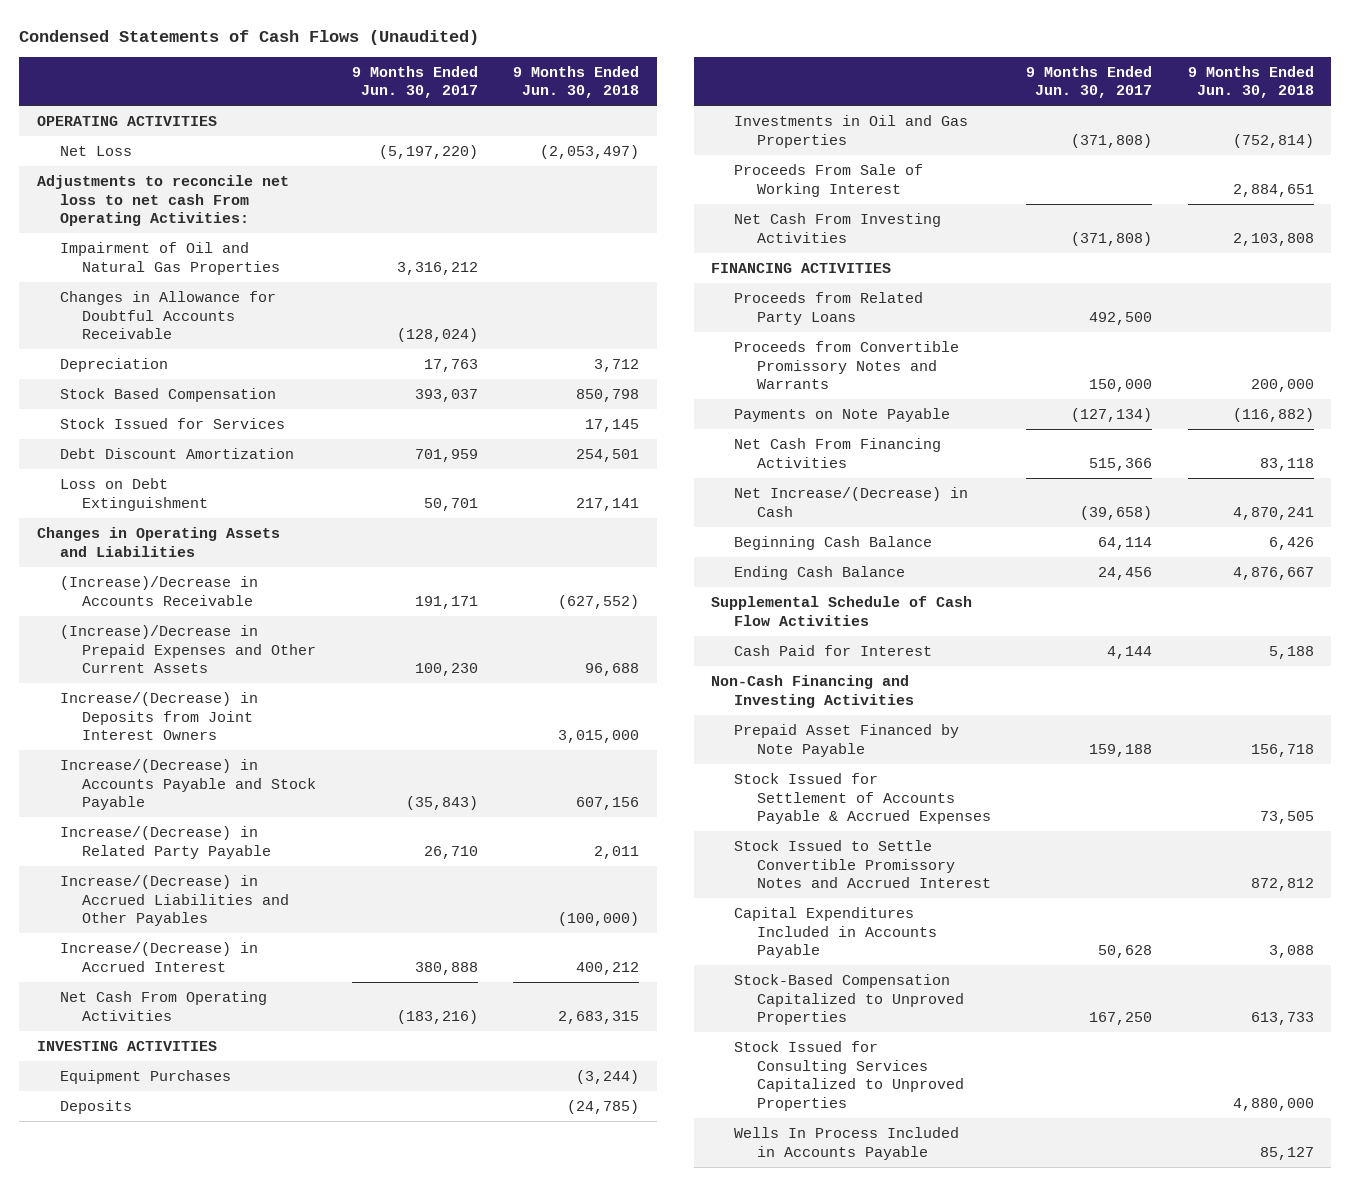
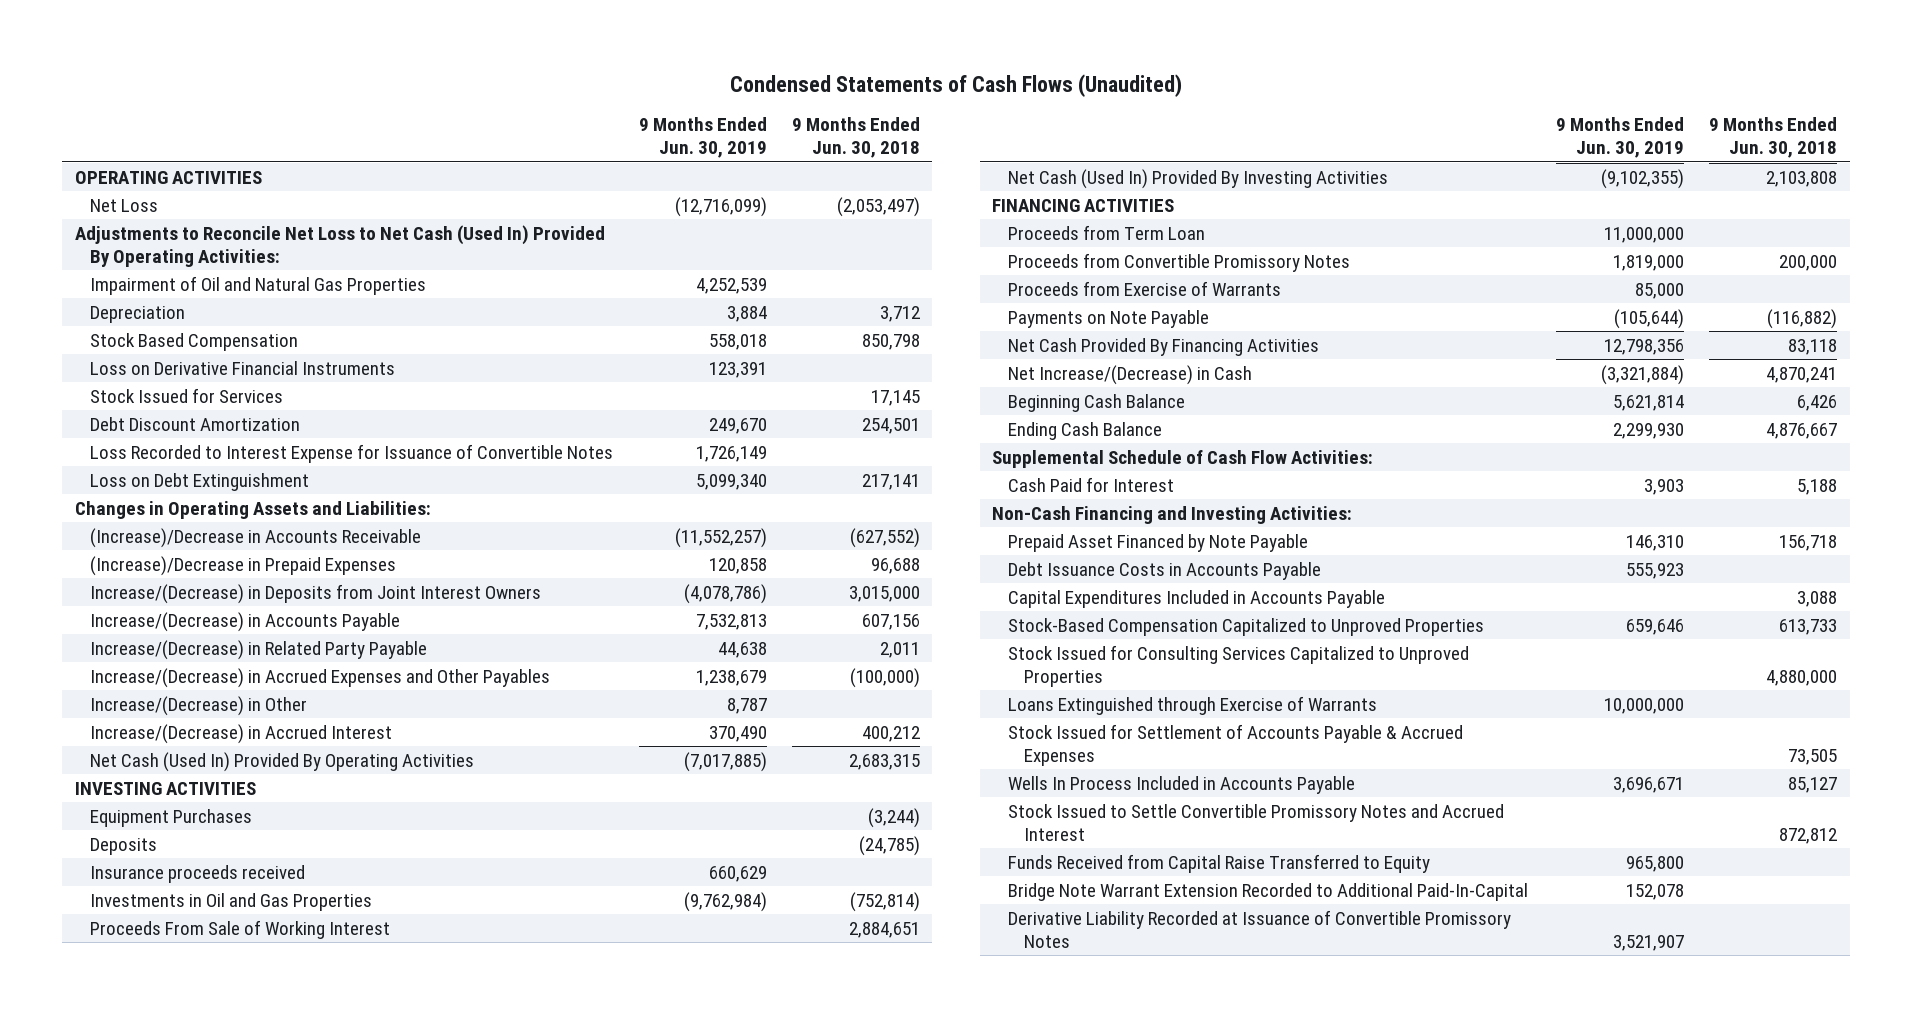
- | 9 Months Ended Jun. 30, 2017 | 9 Months Ended Jun. 30, 2018
+ | 9 Months Ended Jun. 30, 2019 | 9 Months Ended Jun. 30, 2018
- Adjustments to reconcile net loss to net cash From Operating Activities:
+ Adjustments to Reconcile Net Loss to Net Cash (Used In) Provided By Operating Activities:
- Changes in Allowance for Doubtful Accounts Receivable | (128,024) |
+ Loss on Derivative Financial Instruments | 123,391 |
+ Loss Recorded to Interest Expense for Issuance of Convertible Notes | 1,726,149 |
- Changes in Operating Assets and Liabilities
+ Changes in Operating Assets and Liabilities:
- (Increase)/Decrease in Prepaid Expenses and Other Current Assets | 100,230 | 96,688
+ (Increase)/Decrease in Prepaid Expenses | 120,858 | 96,688
- Increase/(Decrease) in Accounts Payable and Stock Payable | (35,843) | 607,156
+ Increase/(Decrease) in Accounts Payable | 7,532,813 | 607,156
- Increase/(Decrease) in Accrued Liabilities and Other Payables | | (100,000)
+ Increase/(Decrease) in Accrued Expenses and Other Payables | 1,238,679 | (100,000)
+ Increase/(Decrease) in Other | 8,787 |
- Net Cash From Operating Activities | (183,216) | 2,683,315
+ Net Cash (Used In) Provided By Operating Activities | (7,017,885) | 2,683,315
+ Insurance proceeds received | 660,629 |
- Net Cash From Investing Activities | (371,808) | 2,103,808
+ Net Cash (Used In) Provided By Investing Activities | (9,102,355) | 2,103,808
- Proceeds from Related Party Loans | 492,500 |
- Proceeds from Convertible Promissory Notes and Warrants | 150,000 | 200,000
+ Proceeds from Term Loan | 11,000,000 |
+ Proceeds from Convertible Promissory Notes | 1,819,000 | 200,000
+ Proceeds from Exercise of Warrants | 85,000 |
- Net Cash From Financing Activities | 515,366 | 83,118
+ Net Cash Provided By Financing Activities | 12,798,356 | 83,118
- Supplemental Schedule of Cash Flow Activities
+ Supplemental Schedule of Cash Flow Activities:
- Non-Cash Financing and Investing Activities
+ Non-Cash Financing and Investing Activities:
+ Debt Issuance Costs in Accounts Payable | 555,923 |
+ Loans Extinguished through Exercise of Warrants | 10,000,000 |
moved down: Stock Issued for Settlement of Accounts Payable & Accrued Expenses | | 73,505
moved down: Stock Issued to Settle Convertible Promissory Notes and Accrued Interest | | 872,812
+ Funds Received from Capital Raise Transferred to Equity | 965,800 |
+ Bridge Note Warrant Extension Recorded to Additional Paid-In-Capital | 152,078 |
+ Derivative Liability Recorded at Issuance of Convertible Promissory Notes | 3,521,907 |

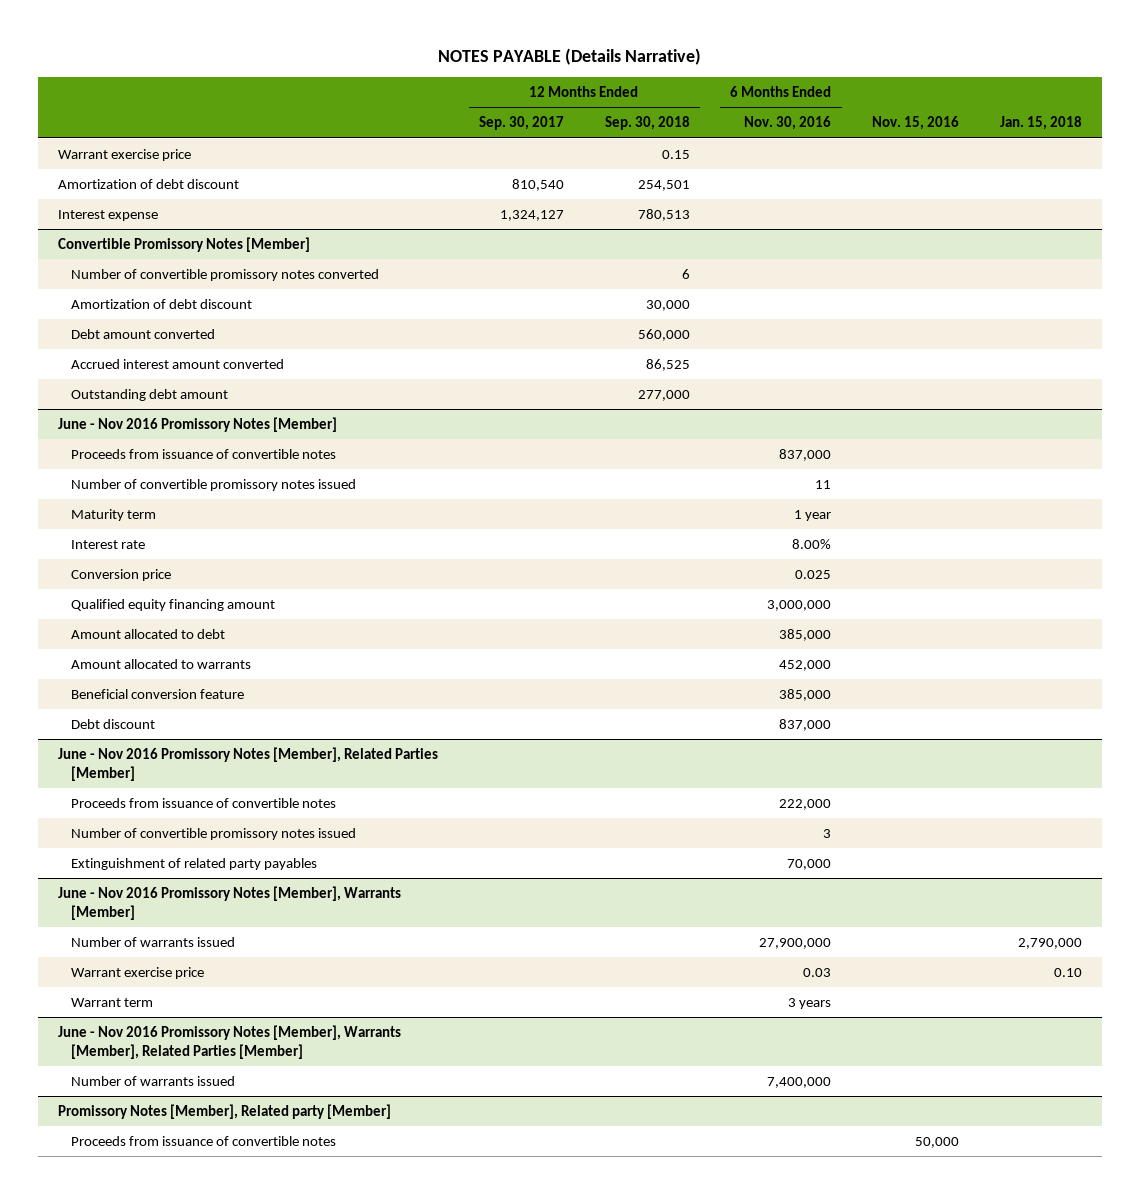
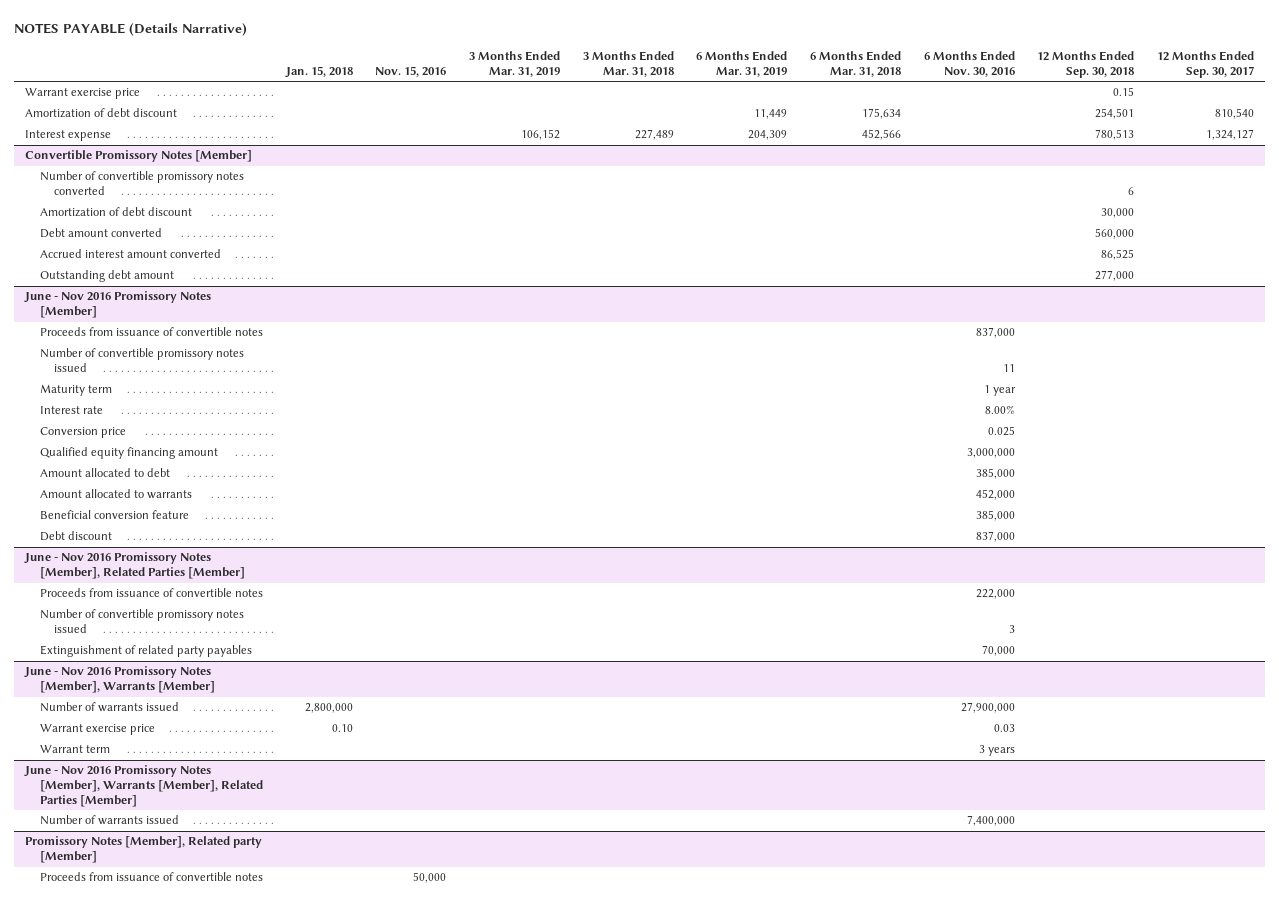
- | 12 Months Ended Sep. 30, 2017 | 12 Months Ended Sep. 30, 2018 | 6 Months Ended Nov. 30, 2016 | Nov. 15, 2016 | Jan. 15, 2018
+ | Jan. 15, 2018 | Nov. 15, 2016 | 3 Months Ended Mar. 31, 2019 | 3 Months Ended Mar. 31, 2018 | 6 Months Ended Mar. 31, 2019 | 6 Months Ended Mar. 31, 2018 | 6 Months Ended Nov. 30, 2016 | 12 Months Ended Sep. 30, 2018 | 12 Months Ended Sep. 30, 2017
@ June - Nov 2016 Promissory Notes [Member], Warrants [Member]
- Number of warrants issued | | | 27,900,000 | | 2,790,000
+ Number of warrants issued | 2,800,000 | | | | | | 27,900,000 | |

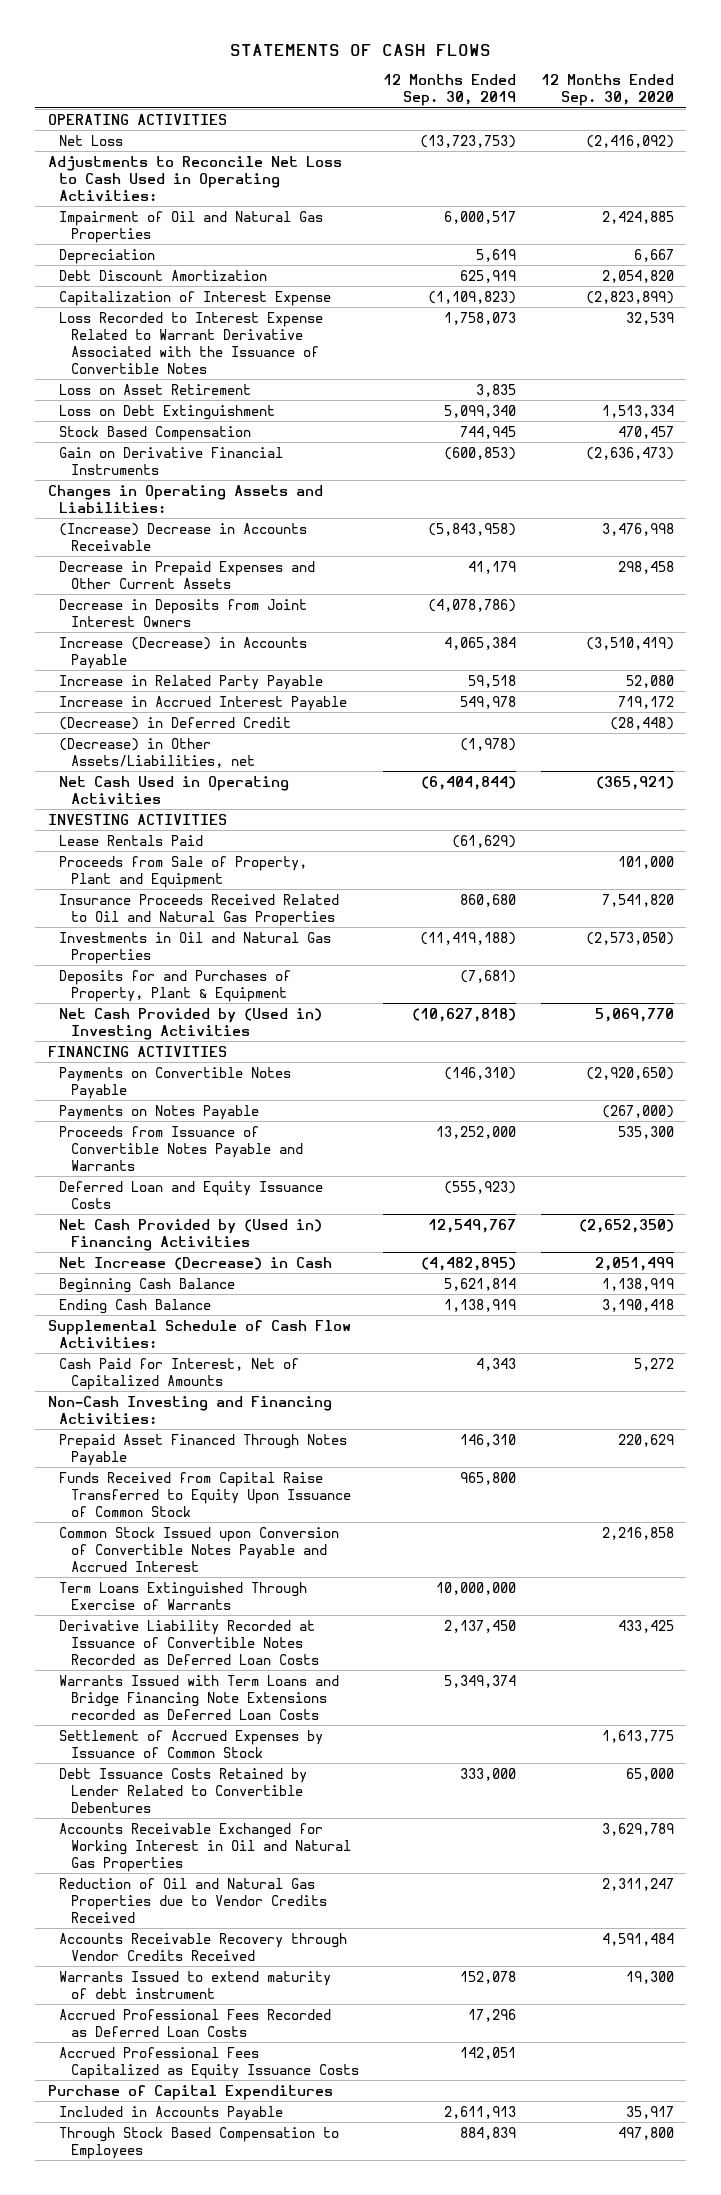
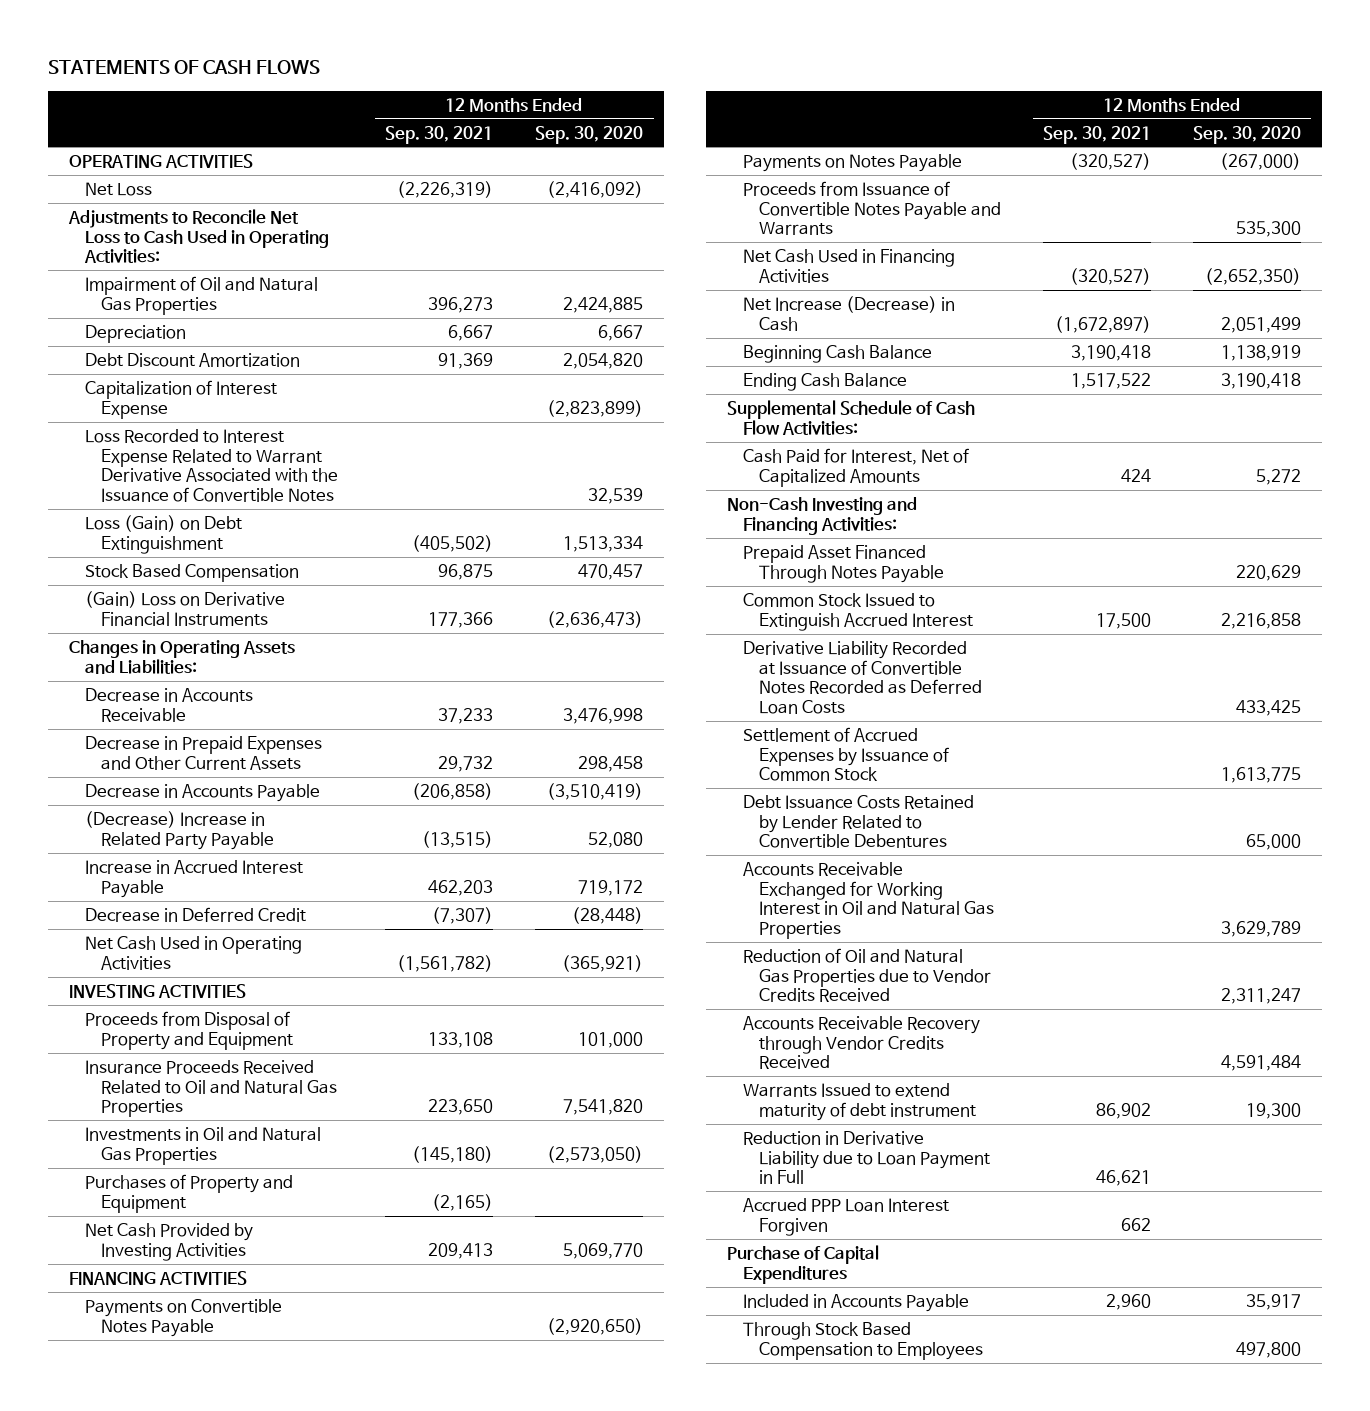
- | 12 Months Ended Sep. 30, 2019 | 12 Months Ended Sep. 30, 2020
+ | 12 Months Ended Sep. 30, 2021 | 12 Months Ended Sep. 30, 2020
- Loss on Asset Retirement | 3,835 |
- Loss on Debt Extinguishment | 5,099,340 | 1,513,334
+ Loss (Gain) on Debt Extinguishment | (405,502) | 1,513,334
- Gain on Derivative Financial Instruments | (600,853) | (2,636,473)
+ (Gain) Loss on Derivative Financial Instruments | 177,366 | (2,636,473)
- (Increase) Decrease in Accounts Receivable | (5,843,958) | 3,476,998
+ Decrease in Accounts Receivable | 37,233 | 3,476,998
- Decrease in Deposits from Joint Interest Owners | (4,078,786) |
- Increase (Decrease) in Accounts Payable | 4,065,384 | (3,510,419)
- Increase in Related Party Payable | 59,518 | 52,080
+ Decrease in Accounts Payable | (206,858) | (3,510,419)
+ (Decrease) Increase in Related Party Payable | (13,515) | 52,080
- (Decrease) in Deferred Credit | | (28,448)
- (Decrease) in Other Assets/Liabilities, net | (1,978) |
+ Decrease in Deferred Credit | (7,307) | (28,448)
- Lease Rentals Paid | (61,629) |
- Proceeds from Sale of Property, Plant and Equipment | | 101,000
+ Proceeds from Disposal of Property and Equipment | 133,108 | 101,000
- Deposits for and Purchases of Property, Plant & Equipment | (7,681) |
- Net Cash Provided by (Used in) Investing Activities | (10,627,818) | 5,069,770
+ Purchases of Property and Equipment | (2,165) |
+ Net Cash Provided by Investing Activities | 209,413 | 5,069,770
- Deferred Loan and Equity Issuance Costs | (555,923) |
- Net Cash Provided by (Used in) Financing Activities | 12,549,767 | (2,652,350)
+ Net Cash Used in Financing Activities | (320,527) | (2,652,350)
- Funds Received from Capital Raise Transferred to Equity Upon Issuance of Common Stock | 965,800 |
- Common Stock Issued upon Conversion of Convertible Notes Payable and Accrued Interest | | 2,216,858
- Term Loans Extinguished Through Exercise of Warrants | 10,000,000 |
+ Common Stock Issued to Extinguish Accrued Interest | 17,500 | 2,216,858
- Warrants Issued with Term Loans and Bridge Financing Note Extensions recorded as Deferred Loan Costs | 5,349,374 |
- Accrued Professional Fees Recorded as Deferred Loan Costs | 17,296 |
- Accrued Professional Fees Capitalized as Equity Issuance Costs | 142,051 |
+ Reduction in Derivative Liability due to Loan Payment in Full | 46,621 |
+ Accrued PPP Loan Interest Forgiven | 662 |

